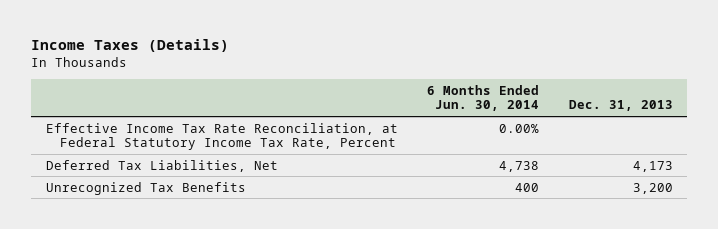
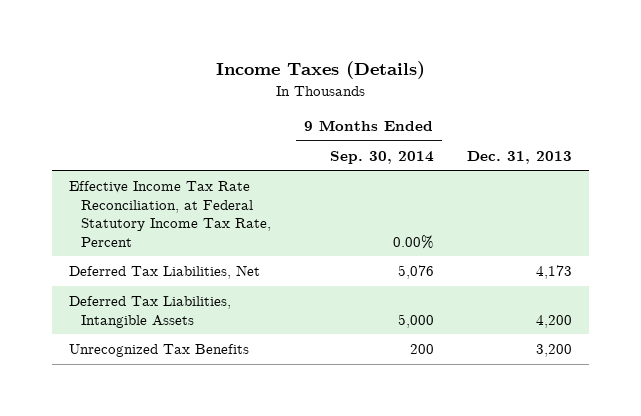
- | 6 Months Ended Jun. 30, 2014 | Dec. 31, 2013
+ | 9 Months Ended Sep. 30, 2014 | Dec. 31, 2013
+ Deferred Tax Liabilities, Intangible Assets | 5,000 | 4,200

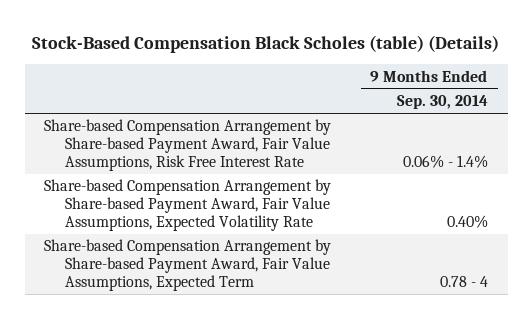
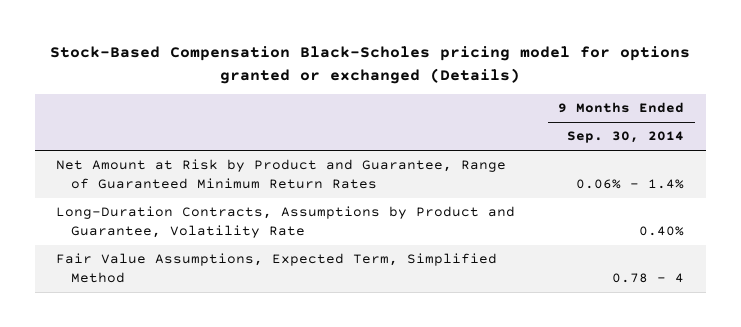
- Stock-Based Compensation Black Scholes (table) (Details)
+ Stock-Based Compensation Black-Scholes pricing model for options granted or exchanged (Details)
- Share-based Compensation Arrangement by Share-based Payment Award, Fair Value Assumptions, Risk Free Interest Rate | 0.06% - 1.4%
- Share-based Compensation Arrangement by Share-based Payment Award, Fair Value Assumptions, Expected Volatility Rate | 0.40%
- Share-based Compensation Arrangement by Share-based Payment Award, Fair Value Assumptions, Expected Term | 0.78 - 4
+ Net Amount at Risk by Product and Guarantee, Range of Guaranteed Minimum Return Rates | 0.06% - 1.4%
+ Long-Duration Contracts, Assumptions by Product and Guarantee, Volatility Rate | 0.40%
+ Fair Value Assumptions, Expected Term, Simplified Method | 0.78 - 4

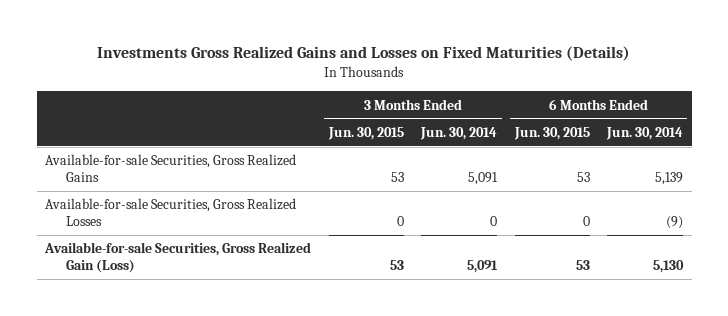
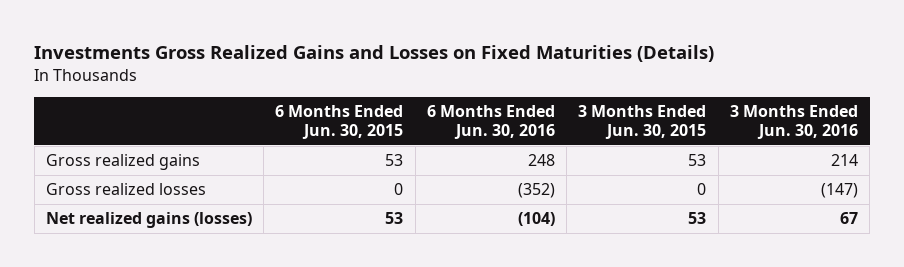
- | 3 Months Ended Jun. 30, 2015 | 3 Months Ended Jun. 30, 2014 | 6 Months Ended Jun. 30, 2015 | 6 Months Ended Jun. 30, 2014
+ | 6 Months Ended Jun. 30, 2015 | 6 Months Ended Jun. 30, 2016 | 3 Months Ended Jun. 30, 2015 | 3 Months Ended Jun. 30, 2016
- Available-for-sale Securities, Gross Realized Gains | 53 | 5,091 | 53 | 5,139
- Available-for-sale Securities, Gross Realized Losses | 0 | 0 | 0 | (9)
- Available-for-sale Securities, Gross Realized Gain (Loss) | 53 | 5,091 | 53 | 5,130
+ Gross realized gains | 53 | 248 | 53 | 214
+ Gross realized losses | 0 | (352) | 0 | (147)
+ Net realized gains (losses) | 53 | (104) | 53 | 67

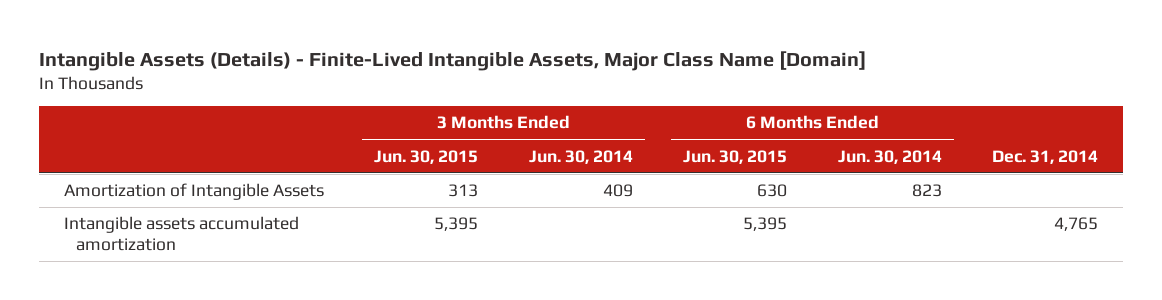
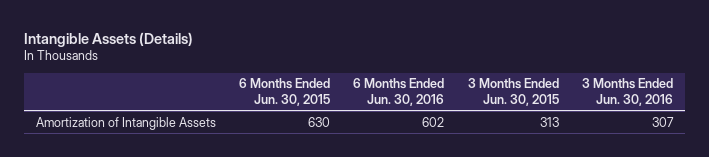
- Intangible Assets (Details) - Finite-Lived Intangible Assets, Major Class Name [Domain]
+ Intangible Assets (Details)
- | 3 Months Ended Jun. 30, 2015 | 3 Months Ended Jun. 30, 2014 | 6 Months Ended Jun. 30, 2015 | 6 Months Ended Jun. 30, 2014 | Dec. 31, 2014
+ | 6 Months Ended Jun. 30, 2015 | 6 Months Ended Jun. 30, 2016 | 3 Months Ended Jun. 30, 2015 | 3 Months Ended Jun. 30, 2016
- Intangible assets accumulated amortization | 5,395 | | 5,395 | | 4,765

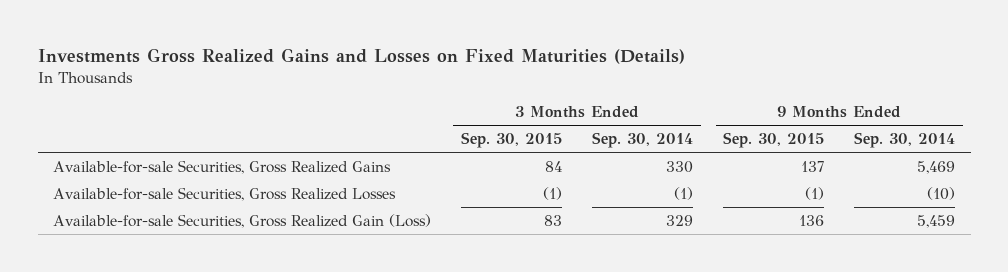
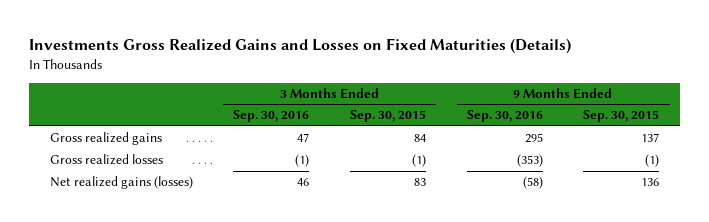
- | 3 Months Ended Sep. 30, 2015 | 3 Months Ended Sep. 30, 2014 | 9 Months Ended Sep. 30, 2015 | 9 Months Ended Sep. 30, 2014
+ | 3 Months Ended Sep. 30, 2016 | 3 Months Ended Sep. 30, 2015 | 9 Months Ended Sep. 30, 2016 | 9 Months Ended Sep. 30, 2015
- Available-for-sale Securities, Gross Realized Gains | 84 | 330 | 137 | 5,469
- Available-for-sale Securities, Gross Realized Losses | (1) | (1) | (1) | (10)
- Available-for-sale Securities, Gross Realized Gain (Loss) | 83 | 329 | 136 | 5,459
+ Gross realized gains | 47 | 84 | 295 | 137
+ Gross realized losses | (1) | (1) | (353) | (1)
+ Net realized gains (losses) | 46 | 83 | (58) | 136

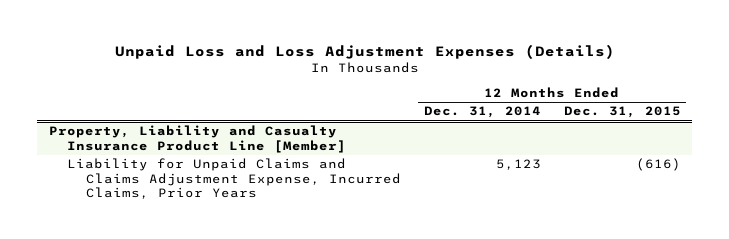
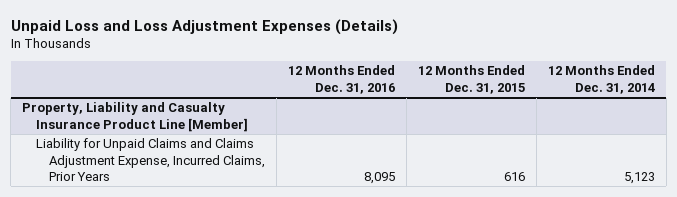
- | 12 Months Ended Dec. 31, 2014 | 12 Months Ended Dec. 31, 2015
+ | 12 Months Ended Dec. 31, 2016 | 12 Months Ended Dec. 31, 2015 | 12 Months Ended Dec. 31, 2014
@ Property, Liability and Casualty Insurance Product Line [Member]
- Liability for Unpaid Claims and Claims Adjustment Expense, Incurred Claims, Prior Years | 5,123 | (616)
+ Liability for Unpaid Claims and Claims Adjustment Expense, Incurred Claims, Prior Years | 8,095 | 616 | 5,123

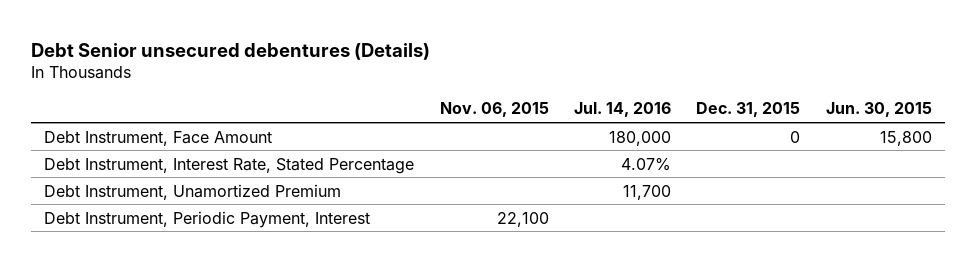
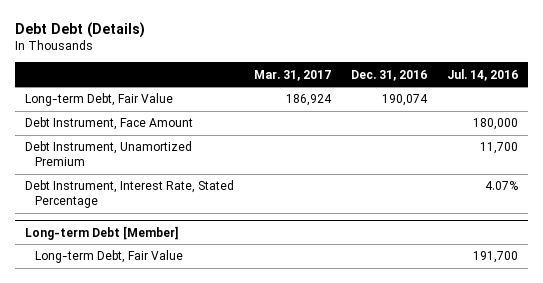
- Debt Senior unsecured debentures (Details)
+ Debt Debt (Details)
- | Nov. 06, 2015 | Jul. 14, 2016 | Dec. 31, 2015 | Jun. 30, 2015
+ | Mar. 31, 2017 | Dec. 31, 2016 | Jul. 14, 2016
+ Long-term Debt, Fair Value | 186,924 | 190,074 |
- Debt Instrument, Periodic Payment, Interest | 22,100 | | |
moved down: Debt Instrument, Interest Rate, Stated Percentage | | | 4.07%
+ Long-term Debt [Member]
+ Long-term Debt, Fair Value | | | 191,700

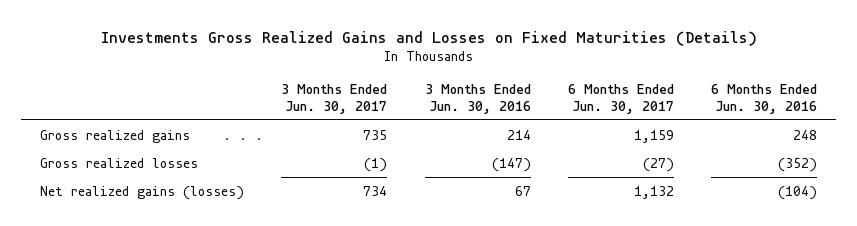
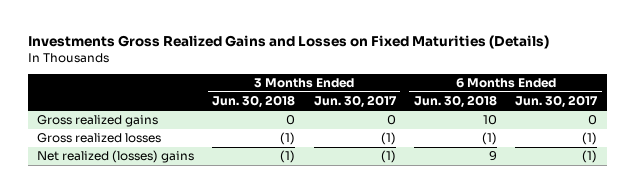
- | 3 Months Ended Jun. 30, 2017 | 3 Months Ended Jun. 30, 2016 | 6 Months Ended Jun. 30, 2017 | 6 Months Ended Jun. 30, 2016
+ | 3 Months Ended Jun. 30, 2018 | 3 Months Ended Jun. 30, 2017 | 6 Months Ended Jun. 30, 2018 | 6 Months Ended Jun. 30, 2017
- Gross realized gains | 735 | 214 | 1,159 | 248
- Gross realized losses | (1) | (147) | (27) | (352)
- Net realized gains (losses) | 734 | 67 | 1,132 | (104)
+ Gross realized gains | 0 | 0 | 10 | 0
+ Gross realized losses | (1) | (1) | (1) | (1)
+ Net realized (losses) gains | (1) | (1) | 9 | (1)

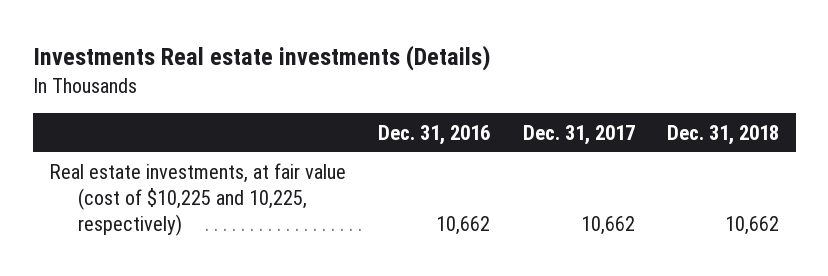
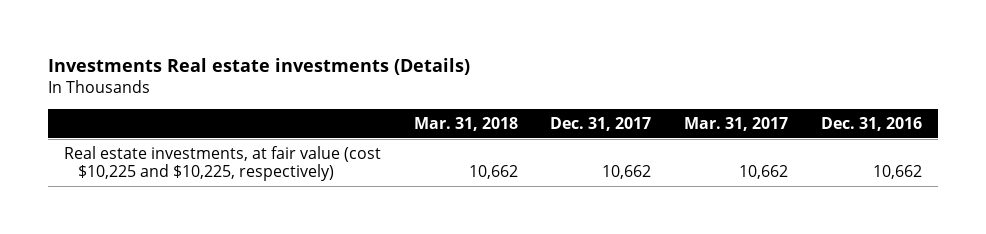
- | Dec. 31, 2016 | Dec. 31, 2017 | Dec. 31, 2018
+ | Mar. 31, 2018 | Dec. 31, 2017 | Mar. 31, 2017 | Dec. 31, 2016
- Real estate investments, at fair value (cost of $10,225 and 10,225, respectively) | 10,662 | 10,662 | 10,662
+ Real estate investments, at fair value (cost $10,225 and $10,225, respectively) | 10,662 | 10,662 | 10,662 | 10,662

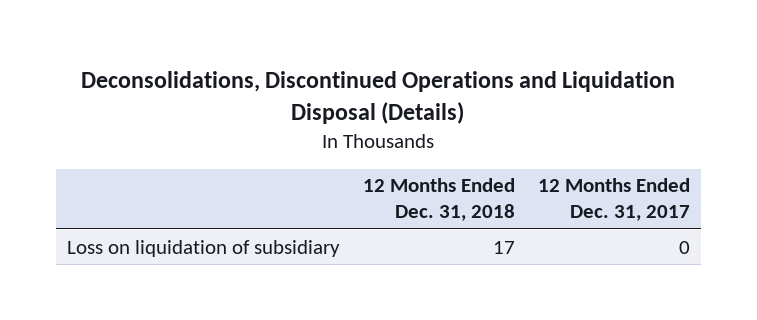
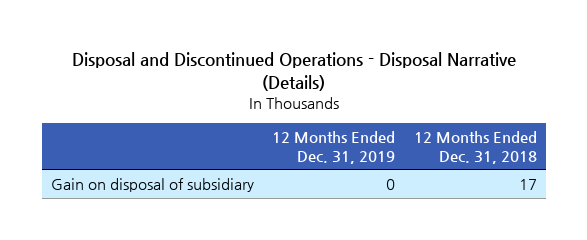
- Deconsolidations, Discontinued Operations and Liquidation Disposal (Details)
+ Disposal and Discontinued Operations - Disposal Narrative (Details)
- | 12 Months Ended Dec. 31, 2018 | 12 Months Ended Dec. 31, 2017
+ | 12 Months Ended Dec. 31, 2019 | 12 Months Ended Dec. 31, 2018
- Loss on liquidation of subsidiary | 17 | 0
+ Gain on disposal of subsidiary | 0 | 17

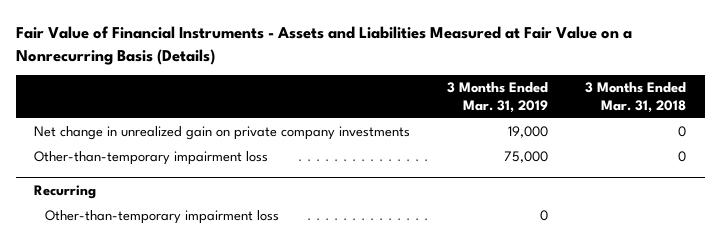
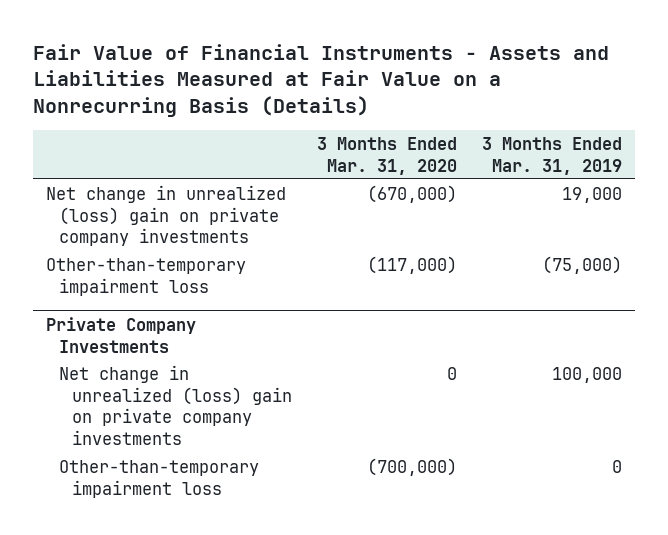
- | 3 Months Ended Mar. 31, 2019 | 3 Months Ended Mar. 31, 2018
+ | 3 Months Ended Mar. 31, 2020 | 3 Months Ended Mar. 31, 2019
- Net change in unrealized gain on private company investments | 19,000 | 0
- Other-than-temporary impairment loss | 75,000 | 0
- Recurring
+ Net change in unrealized (loss) gain on private company investments | (670,000) | 19,000
+ Other-than-temporary impairment loss | (117,000) | (75,000)
+ Private Company Investments
+ Net change in unrealized (loss) gain on private company investments | 0 | 100,000

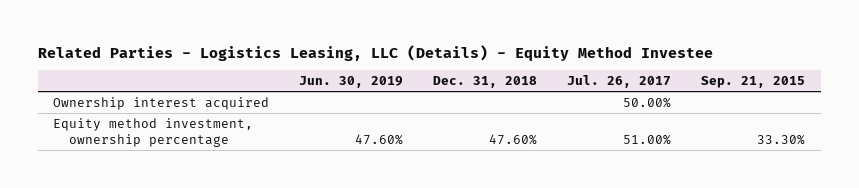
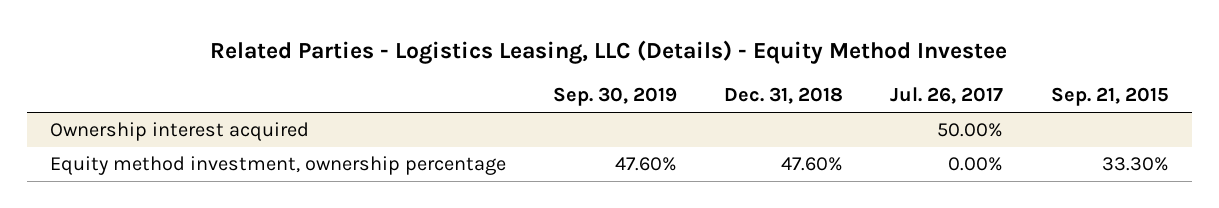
- | Jun. 30, 2019 | Dec. 31, 2018 | Jul. 26, 2017 | Sep. 21, 2015
+ | Sep. 30, 2019 | Dec. 31, 2018 | Jul. 26, 2017 | Sep. 21, 2015
- Equity method investment, ownership percentage | 47.60% | 47.60% | 51.00% | 33.30%
+ Equity method investment, ownership percentage | 47.60% | 47.60% | 0.00% | 33.30%

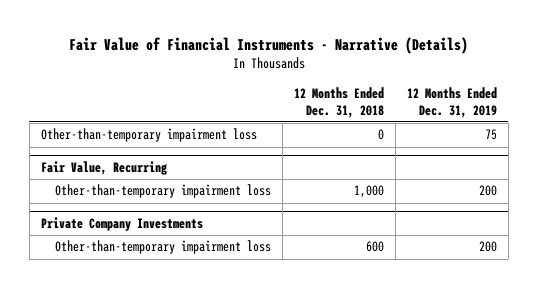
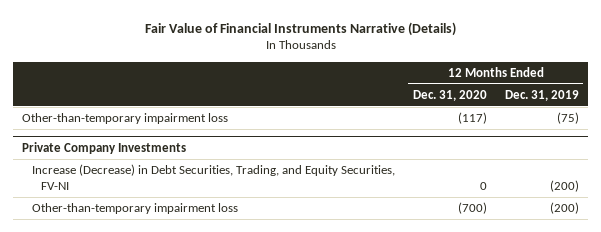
- Fair Value of Financial Instruments - Narrative (Details)
+ Fair Value of Financial Instruments Narrative (Details)
- | 12 Months Ended Dec. 31, 2018 | 12 Months Ended Dec. 31, 2019
+ | 12 Months Ended Dec. 31, 2020 | 12 Months Ended Dec. 31, 2019
- Other-than-temporary impairment loss | 0 | 75
- Fair Value, Recurring
- Other-than-temporary impairment loss | 1,000 | 200
+ Other-than-temporary impairment loss | (117) | (75)
@ Private Company Investments
- Other-than-temporary impairment loss | 600 | 200
+ Increase (Decrease) in Debt Securities, Trading, and Equity Securities, FV-NI | 0 | (200)
+ Other-than-temporary impairment loss | (700) | (200)

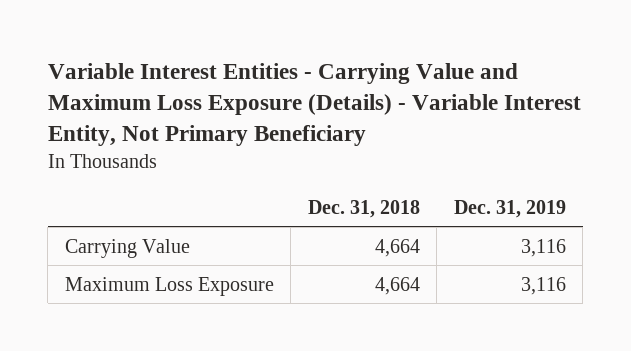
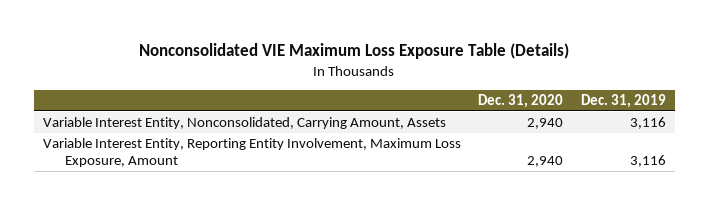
- Variable Interest Entities - Carrying Value and Maximum Loss Exposure (Details) - Variable Interest Entity, Not Primary Beneficiary
+ Nonconsolidated VIE Maximum Loss Exposure Table (Details)
- | Dec. 31, 2018 | Dec. 31, 2019
+ | Dec. 31, 2020 | Dec. 31, 2019
- Carrying Value | 4,664 | 3,116
- Maximum Loss Exposure | 4,664 | 3,116
+ Variable Interest Entity, Nonconsolidated, Carrying Amount, Assets | 2,940 | 3,116
+ Variable Interest Entity, Reporting Entity Involvement, Maximum Loss Exposure, Amount | 2,940 | 3,116

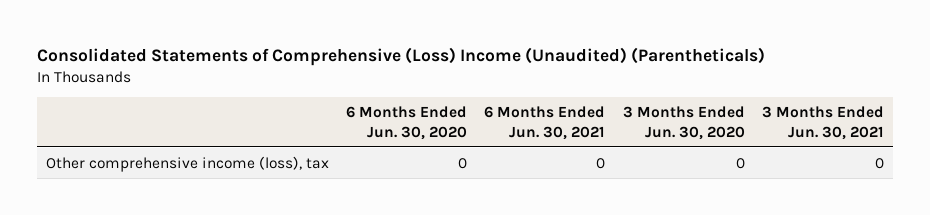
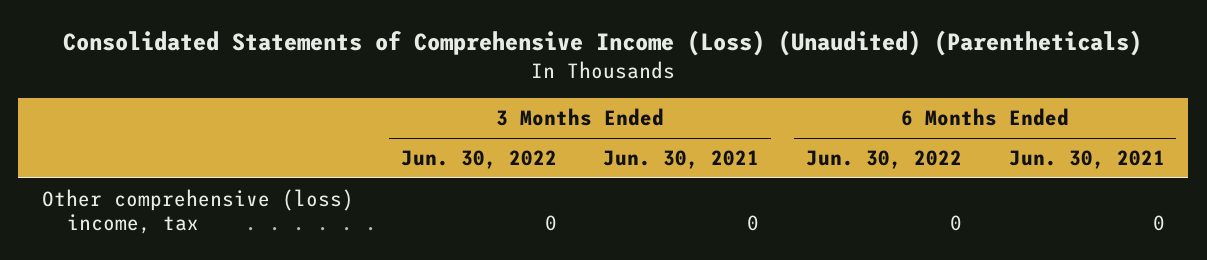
- Consolidated Statements of Comprehensive (Loss) Income (Unaudited) (Parentheticals)
+ Consolidated Statements of Comprehensive Income (Loss) (Unaudited) (Parentheticals)
- | 6 Months Ended Jun. 30, 2020 | 6 Months Ended Jun. 30, 2021 | 3 Months Ended Jun. 30, 2020 | 3 Months Ended Jun. 30, 2021
+ | 3 Months Ended Jun. 30, 2022 | 3 Months Ended Jun. 30, 2021 | 6 Months Ended Jun. 30, 2022 | 6 Months Ended Jun. 30, 2021
- Other comprehensive income (loss), tax | 0 | 0 | 0 | 0
+ Other comprehensive (loss) income, tax | 0 | 0 | 0 | 0

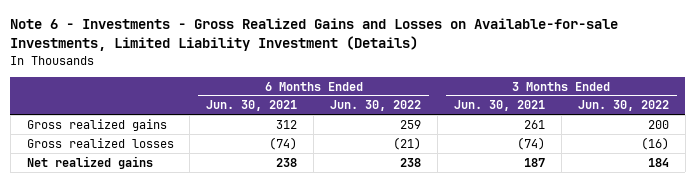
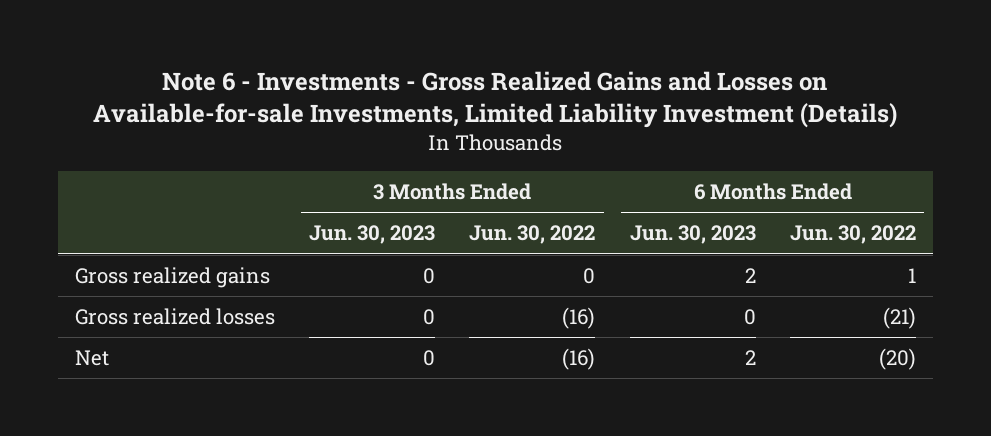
- | 6 Months Ended Jun. 30, 2021 | 6 Months Ended Jun. 30, 2022 | 3 Months Ended Jun. 30, 2021 | 3 Months Ended Jun. 30, 2022
+ | 3 Months Ended Jun. 30, 2023 | 3 Months Ended Jun. 30, 2022 | 6 Months Ended Jun. 30, 2023 | 6 Months Ended Jun. 30, 2022
- Gross realized gains | 312 | 259 | 261 | 200
+ Gross realized gains | 0 | 0 | 2 | 1
- Net realized gains | 238 | 238 | 187 | 184
+ Net | 0 | (16) | 2 | (20)

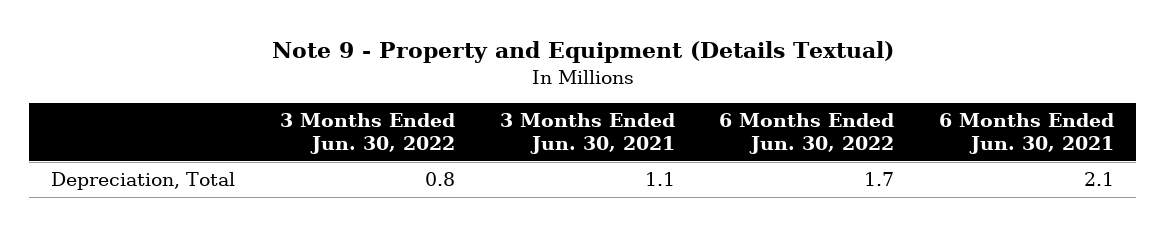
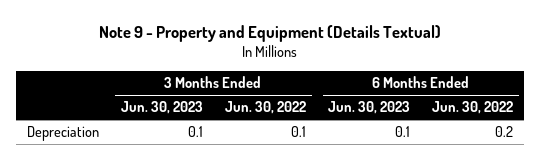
- | 3 Months Ended Jun. 30, 2022 | 3 Months Ended Jun. 30, 2021 | 6 Months Ended Jun. 30, 2022 | 6 Months Ended Jun. 30, 2021
+ | 3 Months Ended Jun. 30, 2023 | 3 Months Ended Jun. 30, 2022 | 6 Months Ended Jun. 30, 2023 | 6 Months Ended Jun. 30, 2022
- Depreciation, Total | 0.8 | 1.1 | 1.7 | 2.1
+ Depreciation | 0.1 | 0.1 | 0.1 | 0.2

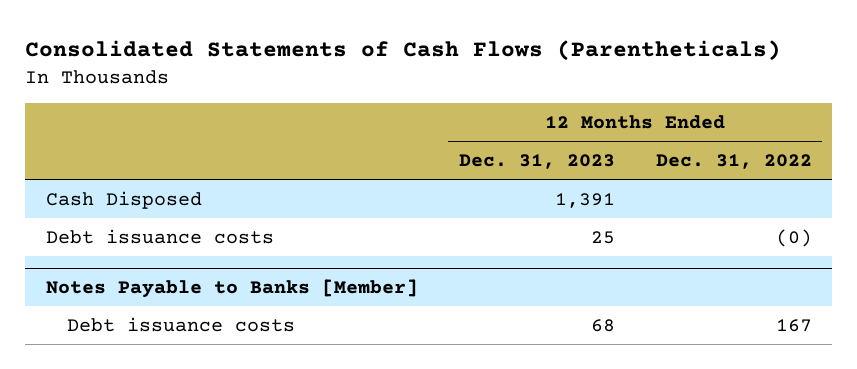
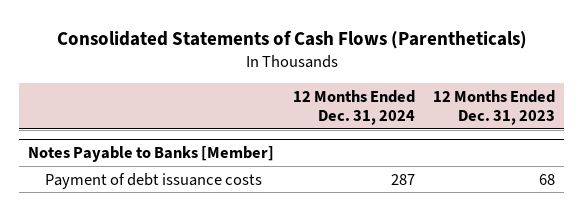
- | 12 Months Ended Dec. 31, 2023 | 12 Months Ended Dec. 31, 2022
+ | 12 Months Ended Dec. 31, 2024 | 12 Months Ended Dec. 31, 2023
- Cash Disposed | 1,391 |
- Debt issuance costs | 25 | (0)
@ Notes Payable to Banks [Member]
- Debt issuance costs | 68 | 167
+ Payment of debt issuance costs | 287 | 68

